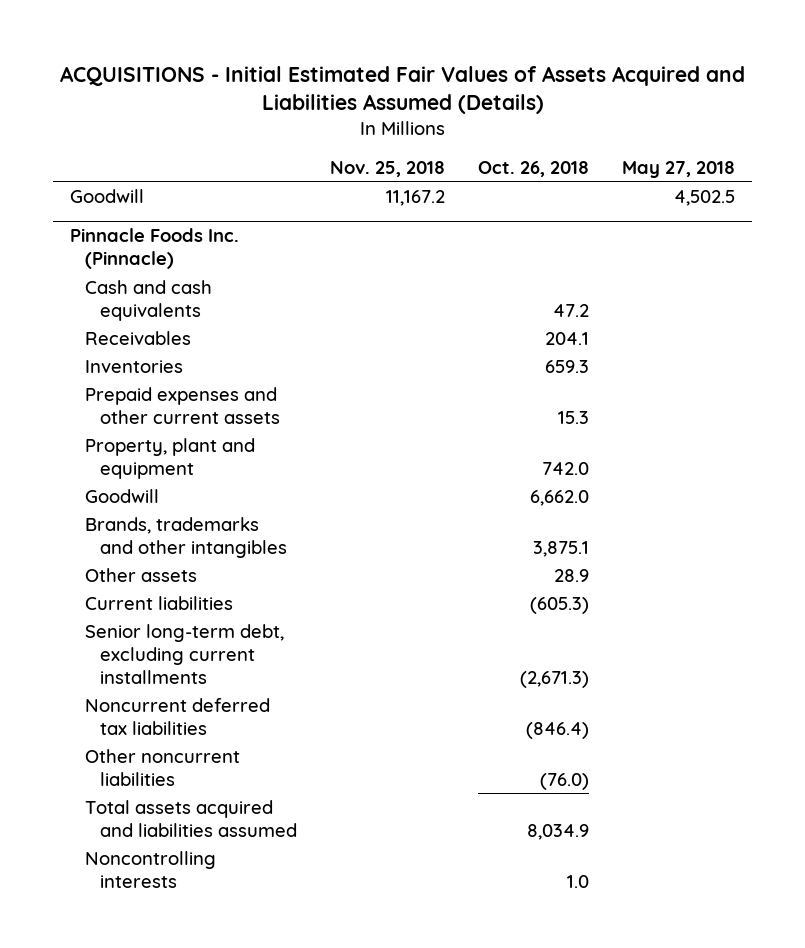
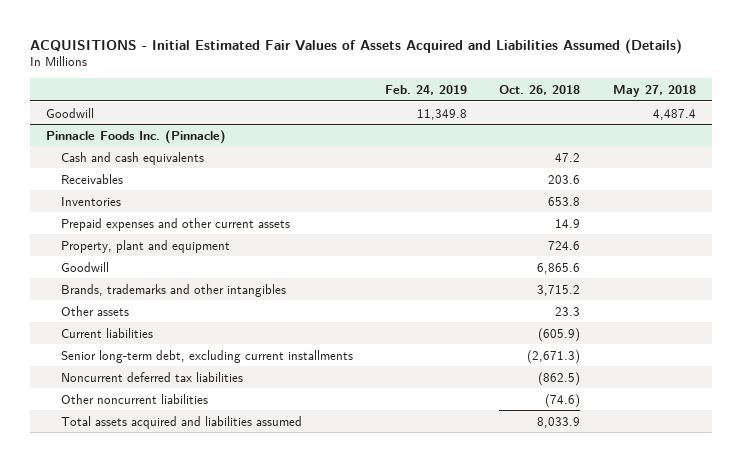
- | Nov. 25, 2018 | Oct. 26, 2018 | May 27, 2018
+ | Feb. 24, 2019 | Oct. 26, 2018 | May 27, 2018
- Goodwill | 11,167.2 | | 4,502.5
+ Goodwill | 11,349.8 | | 4,487.4
@ Pinnacle Foods Inc. (Pinnacle)
- Receivables | | 204.1 |
- Inventories | | 659.3 |
- Prepaid expenses and other current assets | | 15.3 |
- Property, plant and equipment | | 742.0 |
- Goodwill | | 6,662.0 |
- Brands, trademarks and other intangibles | | 3,875.1 |
- Other assets | | 28.9 |
- Current liabilities | | (605.3) |
+ Receivables | | 203.6 |
+ Inventories | | 653.8 |
+ Prepaid expenses and other current assets | | 14.9 |
+ Property, plant and equipment | | 724.6 |
+ Goodwill | | 6,865.6 |
+ Brands, trademarks and other intangibles | | 3,715.2 |
+ Other assets | | 23.3 |
+ Current liabilities | | (605.9) |
- Noncurrent deferred tax liabilities | | (846.4) |
- Other noncurrent liabilities | | (76.0) |
- Total assets acquired and liabilities assumed | | 8,034.9 |
- Noncontrolling interests | | 1.0 |
+ Noncurrent deferred tax liabilities | | (862.5) |
+ Other noncurrent liabilities | | (74.6) |
+ Total assets acquired and liabilities assumed | | 8,033.9 |

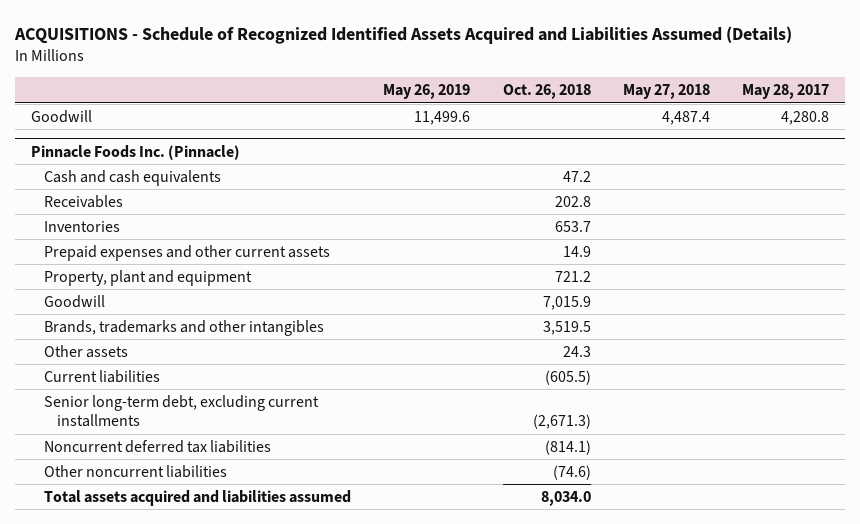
- ACQUISITIONS - Initial Estimated Fair Values of Assets Acquired and Liabilities Assumed (Details)
+ ACQUISITIONS - Schedule of Recognized Identified Assets Acquired and Liabilities Assumed (Details)
- | Feb. 24, 2019 | Oct. 26, 2018 | May 27, 2018
+ | May 26, 2019 | Oct. 26, 2018 | May 27, 2018 | May 28, 2017
@ Pinnacle Foods Inc. (Pinnacle)
- Receivables | | 203.6 |
- Inventories | | 653.8 |
+ Receivables | | 202.8 | |
+ Inventories | | 653.7 | |
- Property, plant and equipment | | 724.6 |
- Goodwill | | 6,865.6 |
- Brands, trademarks and other intangibles | | 3,715.2 |
- Other assets | | 23.3 |
- Current liabilities | | (605.9) |
+ Property, plant and equipment | | 721.2 | |
+ Goodwill | | 7,015.9 | |
+ Brands, trademarks and other intangibles | | 3,519.5 | |
+ Other assets | | 24.3 | |
+ Current liabilities | | (605.5) | |
- Noncurrent deferred tax liabilities | | (862.5) |
+ Noncurrent deferred tax liabilities | | (814.1) | |
- Total assets acquired and liabilities assumed | | 8,033.9 |
+ Total assets acquired and liabilities assumed | | 8,034.0 | |

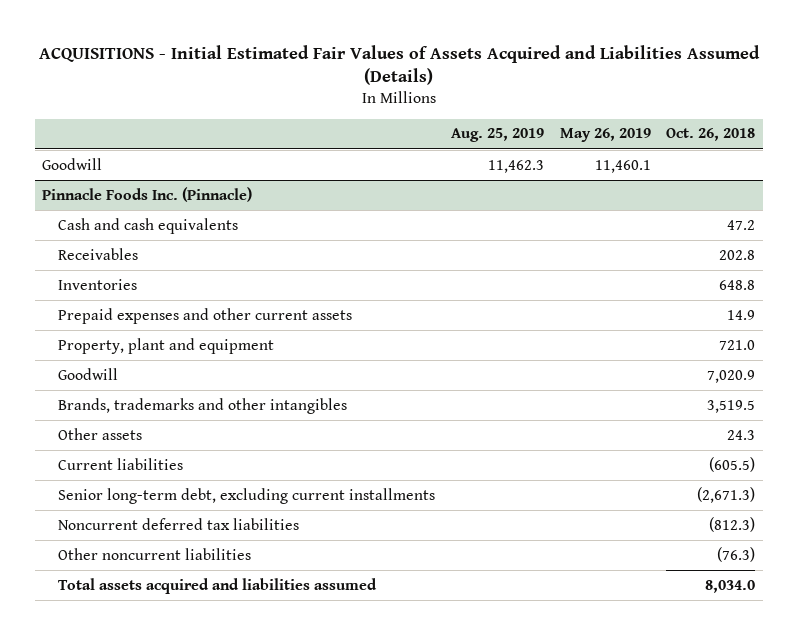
- ACQUISITIONS - Schedule of Recognized Identified Assets Acquired and Liabilities Assumed (Details)
+ ACQUISITIONS - Initial Estimated Fair Values of Assets Acquired and Liabilities Assumed (Details)
- | May 26, 2019 | Oct. 26, 2018 | May 27, 2018 | May 28, 2017
+ | Aug. 25, 2019 | May 26, 2019 | Oct. 26, 2018
- Goodwill | 11,499.6 | | 4,487.4 | 4,280.8
+ Goodwill | 11,462.3 | 11,460.1 |
@ Pinnacle Foods Inc. (Pinnacle)
- Inventories | | 653.7 | |
+ Inventories | | | 648.8
- Property, plant and equipment | | 721.2 | |
- Goodwill | | 7,015.9 | |
+ Property, plant and equipment | | | 721.0
+ Goodwill | | | 7,020.9
- Noncurrent deferred tax liabilities | | (814.1) | |
- Other noncurrent liabilities | | (74.6) | |
+ Noncurrent deferred tax liabilities | | | (812.3)
+ Other noncurrent liabilities | | | (76.3)

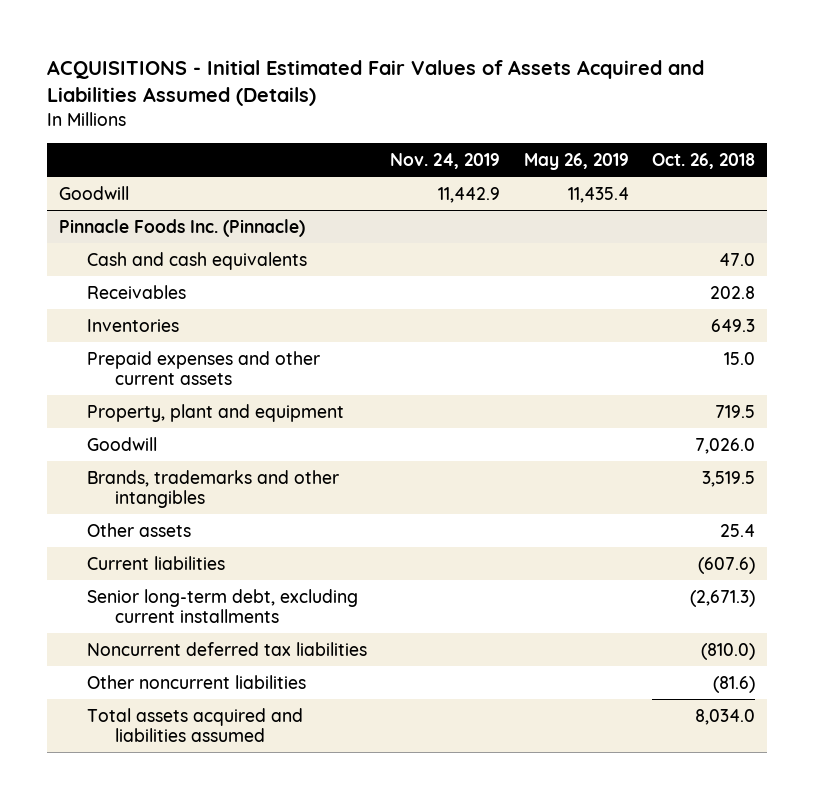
- | Aug. 25, 2019 | May 26, 2019 | Oct. 26, 2018
+ | Nov. 24, 2019 | May 26, 2019 | Oct. 26, 2018
- Goodwill | 11,462.3 | 11,460.1 |
+ Goodwill | 11,442.9 | 11,435.4 |
@ Pinnacle Foods Inc. (Pinnacle)
- Cash and cash equivalents | | | 47.2
+ Cash and cash equivalents | | | 47.0
- Inventories | | | 648.8
- Prepaid expenses and other current assets | | | 14.9
- Property, plant and equipment | | | 721.0
- Goodwill | | | 7,020.9
+ Inventories | | | 649.3
+ Prepaid expenses and other current assets | | | 15.0
+ Property, plant and equipment | | | 719.5
+ Goodwill | | | 7,026.0
- Other assets | | | 24.3
- Current liabilities | | | (605.5)
+ Other assets | | | 25.4
+ Current liabilities | | | (607.6)
- Noncurrent deferred tax liabilities | | | (812.3)
- Other noncurrent liabilities | | | (76.3)
+ Noncurrent deferred tax liabilities | | | (810.0)
+ Other noncurrent liabilities | | | (81.6)

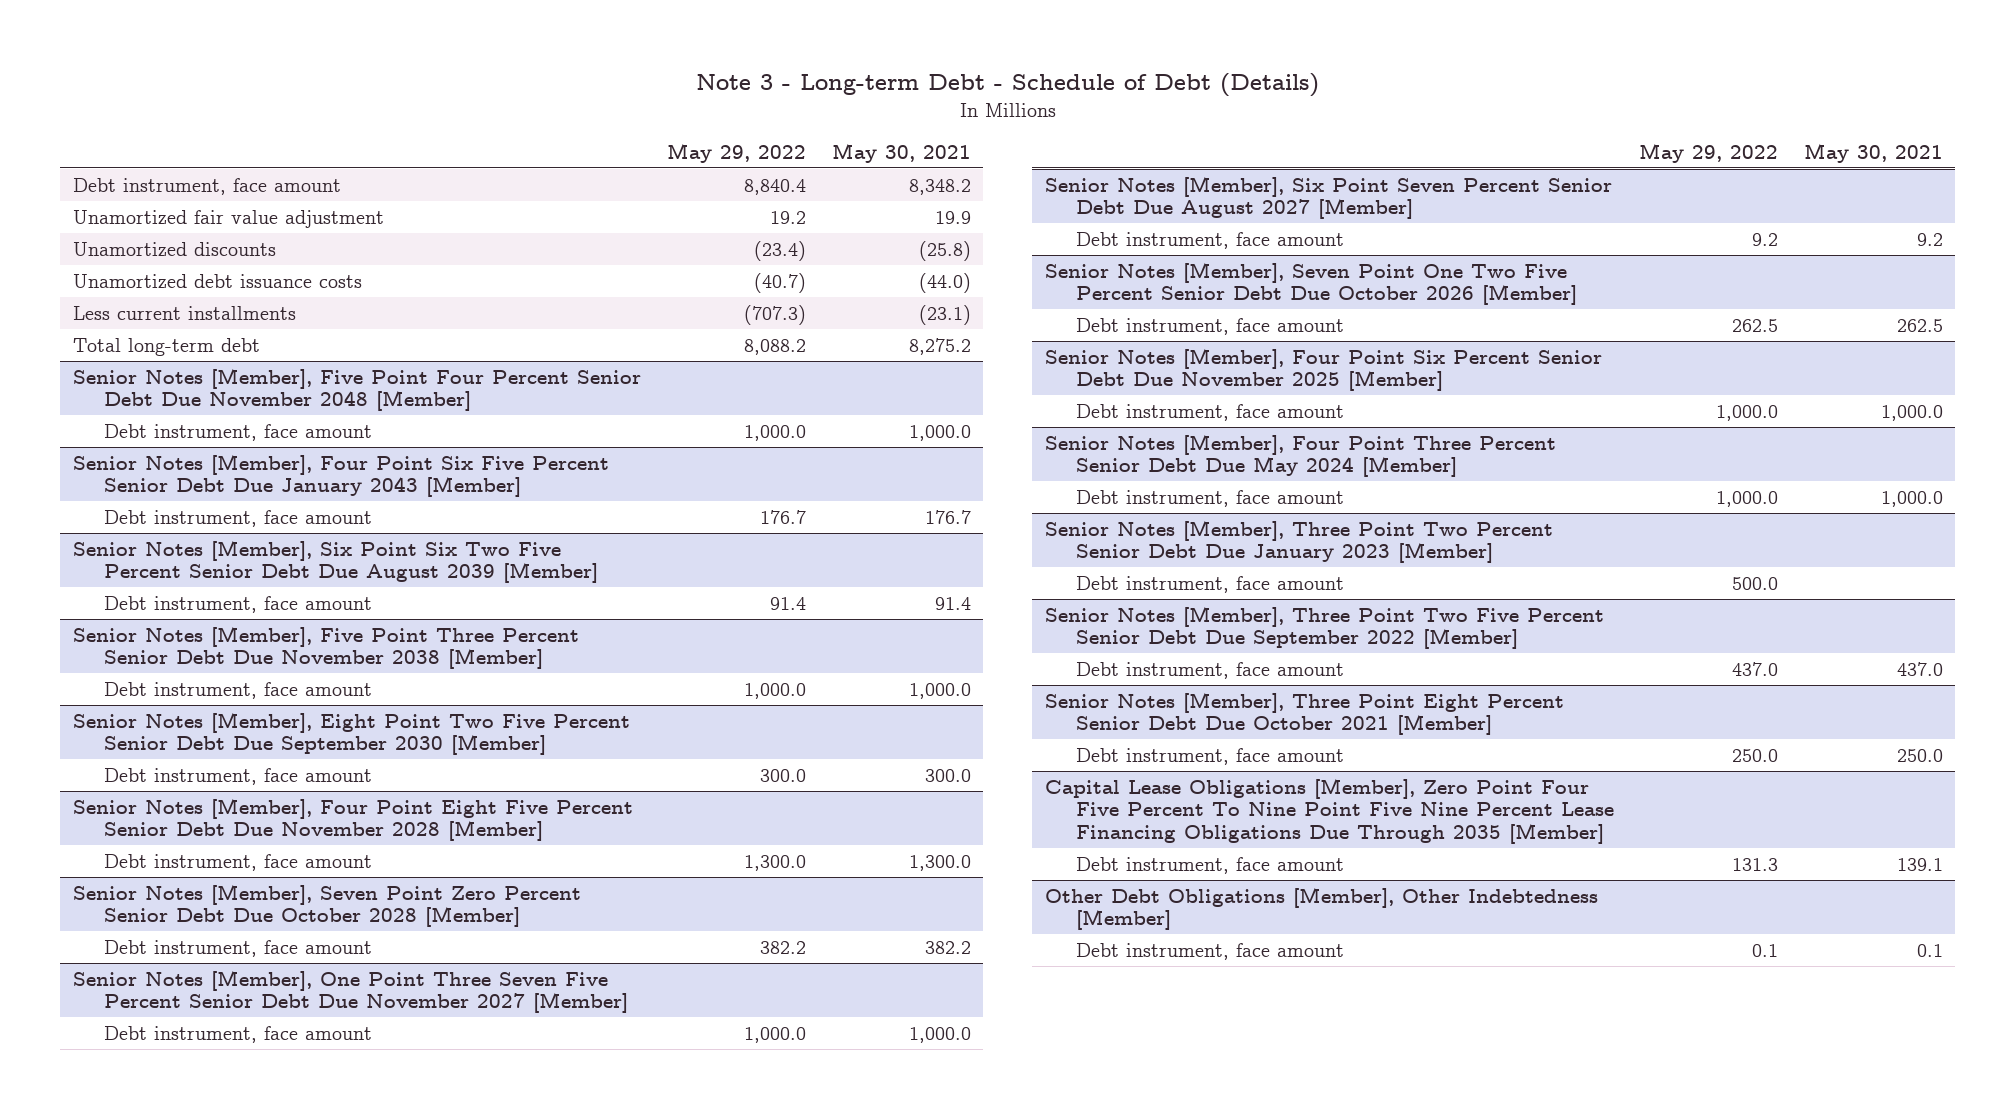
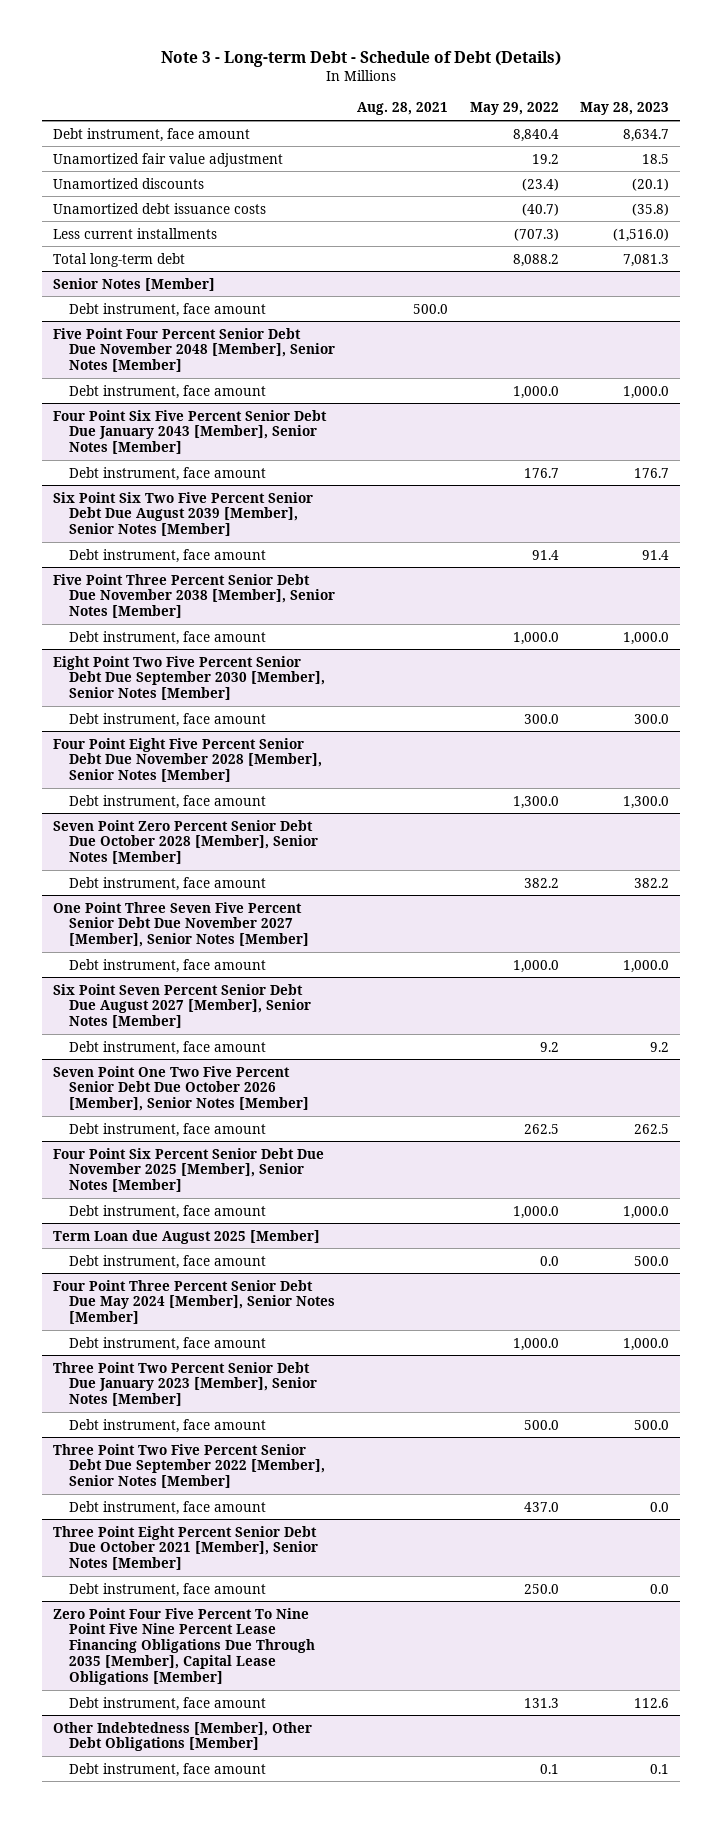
- | May 29, 2022 | May 30, 2021
+ | Aug. 28, 2021 | May 29, 2022 | May 28, 2023
- Senior Notes [Member], Five Point Four Percent Senior Debt Due November 2048 [Member]
+ Senior Notes [Member]
+ Debt instrument, face amount | 500.0 | |
+ Five Point Four Percent Senior Debt Due November 2048 [Member], Senior Notes [Member]
- Senior Notes [Member], Four Point Six Five Percent Senior Debt Due January 2043 [Member]
+ Four Point Six Five Percent Senior Debt Due January 2043 [Member], Senior Notes [Member]
- Senior Notes [Member], Six Point Six Two Five Percent Senior Debt Due August 2039 [Member]
+ Six Point Six Two Five Percent Senior Debt Due August 2039 [Member], Senior Notes [Member]
- Senior Notes [Member], Five Point Three Percent Senior Debt Due November 2038 [Member]
+ Five Point Three Percent Senior Debt Due November 2038 [Member], Senior Notes [Member]
- Senior Notes [Member], Eight Point Two Five Percent Senior Debt Due September 2030 [Member]
+ Eight Point Two Five Percent Senior Debt Due September 2030 [Member], Senior Notes [Member]
- Senior Notes [Member], Four Point Eight Five Percent Senior Debt Due November 2028 [Member]
+ Four Point Eight Five Percent Senior Debt Due November 2028 [Member], Senior Notes [Member]
- Senior Notes [Member], Seven Point Zero Percent Senior Debt Due October 2028 [Member]
+ Seven Point Zero Percent Senior Debt Due October 2028 [Member], Senior Notes [Member]
- Senior Notes [Member], One Point Three Seven Five Percent Senior Debt Due November 2027 [Member]
+ One Point Three Seven Five Percent Senior Debt Due November 2027 [Member], Senior Notes [Member]
- Senior Notes [Member], Six Point Seven Percent Senior Debt Due August 2027 [Member]
+ Six Point Seven Percent Senior Debt Due August 2027 [Member], Senior Notes [Member]
- Senior Notes [Member], Seven Point One Two Five Percent Senior Debt Due October 2026 [Member]
+ Seven Point One Two Five Percent Senior Debt Due October 2026 [Member], Senior Notes [Member]
- Senior Notes [Member], Four Point Six Percent Senior Debt Due November 2025 [Member]
+ Four Point Six Percent Senior Debt Due November 2025 [Member], Senior Notes [Member]
- Senior Notes [Member], Four Point Three Percent Senior Debt Due May 2024 [Member]
+ Term Loan due August 2025 [Member]
+ Debt instrument, face amount | | 0.0 | 500.0
+ Four Point Three Percent Senior Debt Due May 2024 [Member], Senior Notes [Member]
- Senior Notes [Member], Three Point Two Percent Senior Debt Due January 2023 [Member]
+ Three Point Two Percent Senior Debt Due January 2023 [Member], Senior Notes [Member]
- Senior Notes [Member], Three Point Two Five Percent Senior Debt Due September 2022 [Member]
+ Three Point Two Five Percent Senior Debt Due September 2022 [Member], Senior Notes [Member]
- Senior Notes [Member], Three Point Eight Percent Senior Debt Due October 2021 [Member]
+ Three Point Eight Percent Senior Debt Due October 2021 [Member], Senior Notes [Member]
- Capital Lease Obligations [Member], Zero Point Four Five Percent To Nine Point Five Nine Percent Lease Financing Obligations Due Through 2035 [Member]
+ Zero Point Four Five Percent To Nine Point Five Nine Percent Lease Financing Obligations Due Through 2035 [Member], Capital Lease Obligations [Member]
- Other Debt Obligations [Member], Other Indebtedness [Member]
+ Other Indebtedness [Member], Other Debt Obligations [Member]

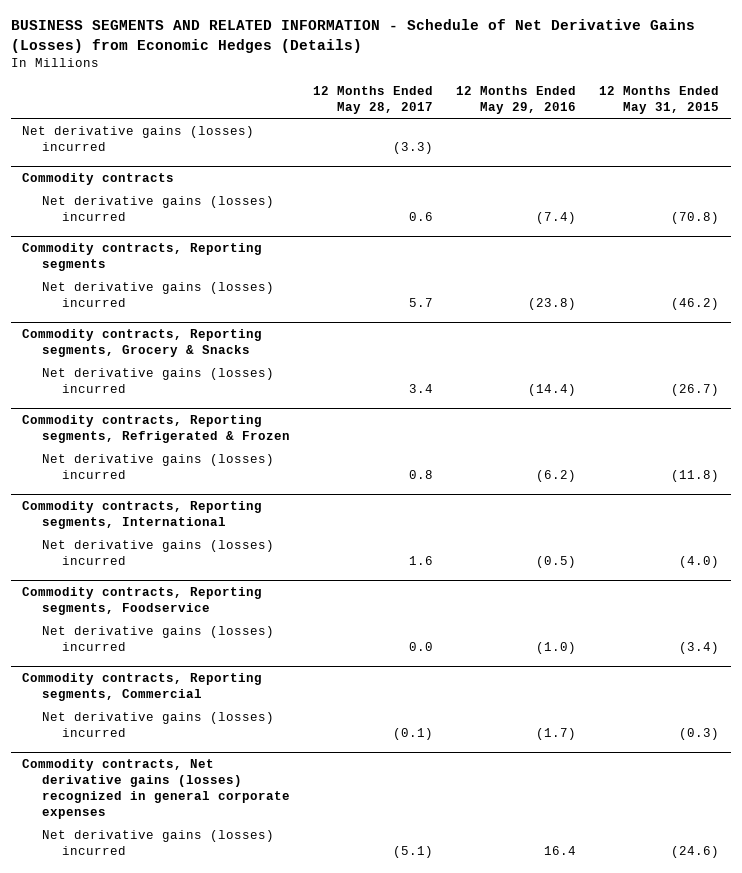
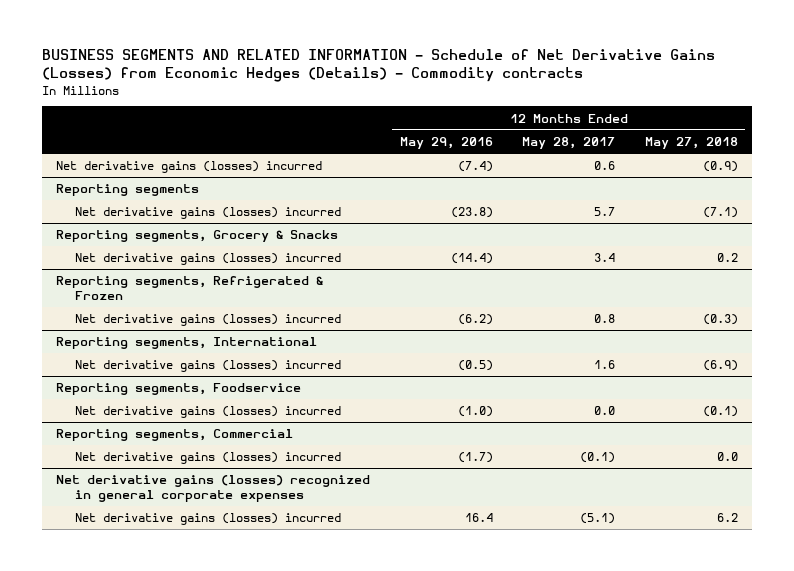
- BUSINESS SEGMENTS AND RELATED INFORMATION - Schedule of Net Derivative Gains (Losses) from Economic Hedges (Details)
+ BUSINESS SEGMENTS AND RELATED INFORMATION - Schedule of Net Derivative Gains (Losses) from Economic Hedges (Details) - Commodity contracts
- | 12 Months Ended May 28, 2017 | 12 Months Ended May 29, 2016 | 12 Months Ended May 31, 2015
+ | 12 Months Ended May 29, 2016 | 12 Months Ended May 28, 2017 | 12 Months Ended May 27, 2018
- Net derivative gains (losses) incurred | (3.3) | |
- Commodity contracts
- Commodity contracts, Reporting segments
+ Reporting segments
- Commodity contracts, Reporting segments, Grocery & Snacks
+ Reporting segments, Grocery & Snacks
- Commodity contracts, Reporting segments, Refrigerated & Frozen
+ Reporting segments, Refrigerated & Frozen
- Commodity contracts, Reporting segments, International
+ Reporting segments, International
- Commodity contracts, Reporting segments, Foodservice
+ Reporting segments, Foodservice
- Commodity contracts, Reporting segments, Commercial
+ Reporting segments, Commercial
- Commodity contracts, Net derivative gains (losses) recognized in general corporate expenses
+ Net derivative gains (losses) recognized in general corporate expenses

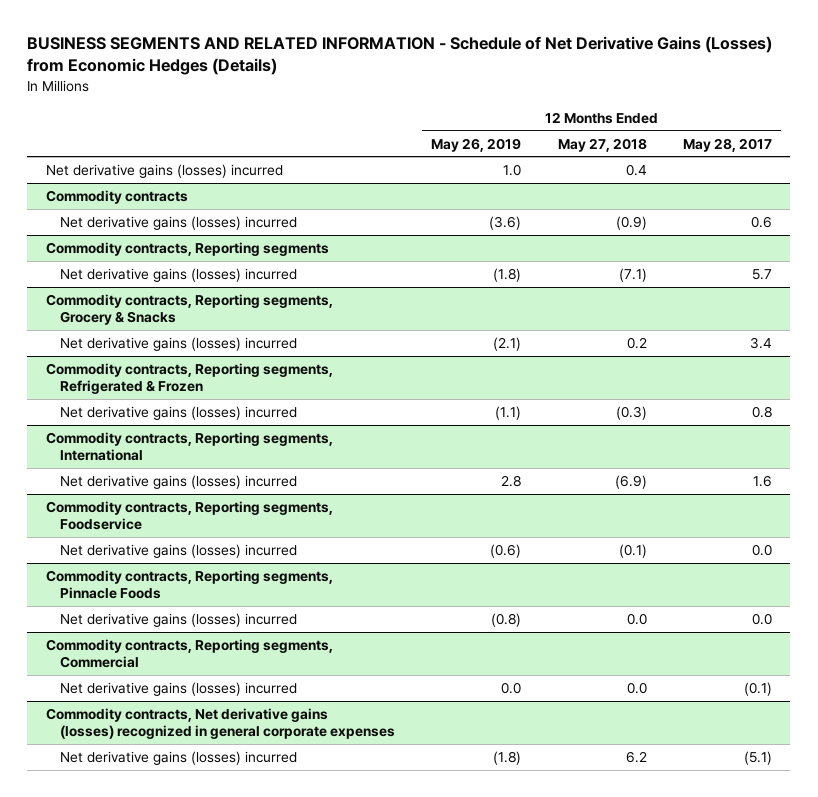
- BUSINESS SEGMENTS AND RELATED INFORMATION - Schedule of Net Derivative Gains (Losses) from Economic Hedges (Details) - Commodity contracts
+ BUSINESS SEGMENTS AND RELATED INFORMATION - Schedule of Net Derivative Gains (Losses) from Economic Hedges (Details)
- | 12 Months Ended May 29, 2016 | 12 Months Ended May 28, 2017 | 12 Months Ended May 27, 2018
+ | 12 Months Ended May 26, 2019 | 12 Months Ended May 27, 2018 | 12 Months Ended May 28, 2017
+ Net derivative gains (losses) incurred | 1.0 | 0.4 |
+ Commodity contracts
- Reporting segments
+ Commodity contracts, Reporting segments
- Reporting segments, Grocery & Snacks
+ Commodity contracts, Reporting segments, Grocery & Snacks
- Reporting segments, Refrigerated & Frozen
+ Commodity contracts, Reporting segments, Refrigerated & Frozen
- Reporting segments, International
+ Commodity contracts, Reporting segments, International
- Reporting segments, Foodservice
+ Commodity contracts, Reporting segments, Foodservice
- Reporting segments, Commercial
+ Commodity contracts, Reporting segments, Pinnacle Foods
+ Net derivative gains (losses) incurred | (0.8) | 0.0 | 0.0
+ Commodity contracts, Reporting segments, Commercial
- Net derivative gains (losses) recognized in general corporate expenses
+ Commodity contracts, Net derivative gains (losses) recognized in general corporate expenses

